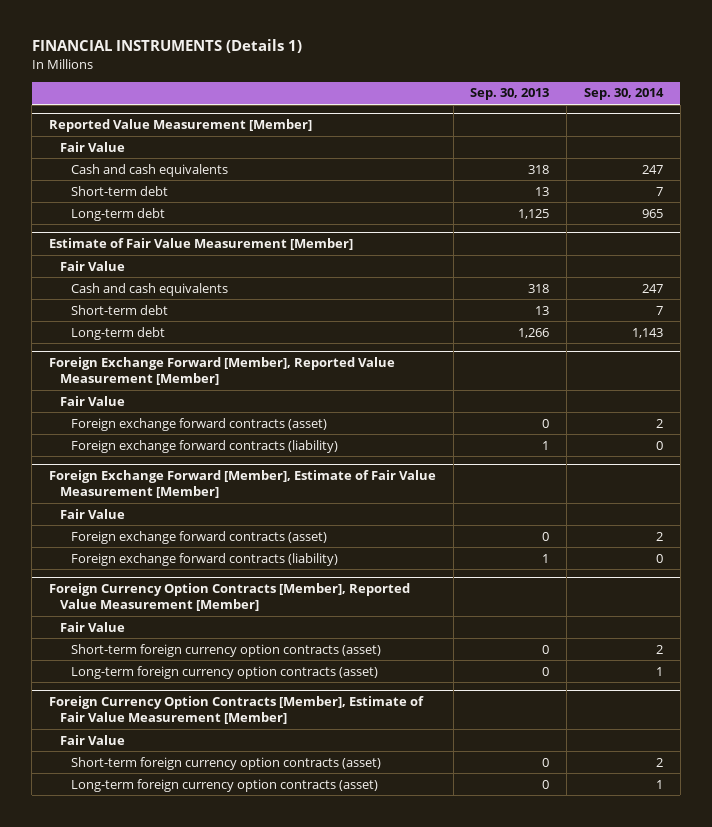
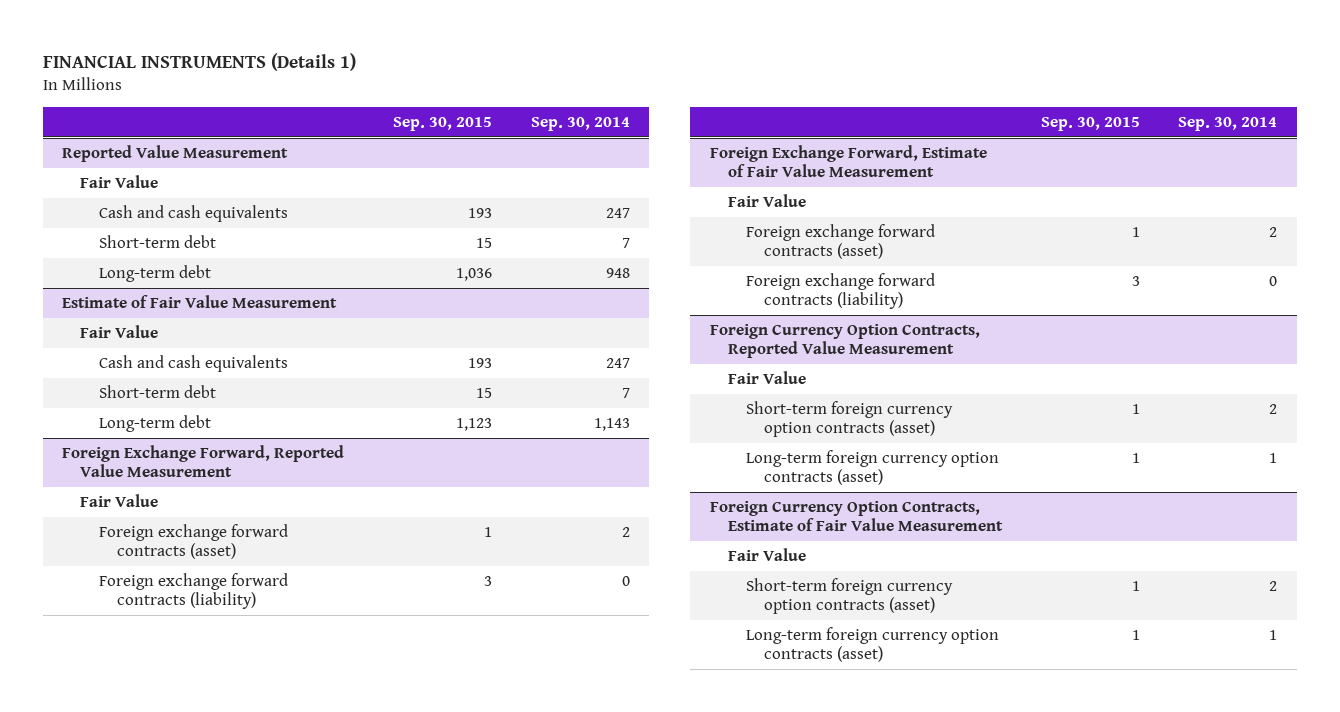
- | Sep. 30, 2013 | Sep. 30, 2014
+ | Sep. 30, 2015 | Sep. 30, 2014
- Reported Value Measurement [Member]
+ Reported Value Measurement
- Long-term debt | 1,125 | 965
- Estimate of Fair Value Measurement [Member]
+ Long-term debt | 1,036 | 948
+ Estimate of Fair Value Measurement
- Foreign Exchange Forward [Member], Reported Value Measurement [Member]
+ Foreign Exchange Forward, Reported Value Measurement
- Foreign Exchange Forward [Member], Estimate of Fair Value Measurement [Member]
+ Foreign Exchange Forward, Estimate of Fair Value Measurement
- Foreign Currency Option Contracts [Member], Reported Value Measurement [Member]
+ Foreign Currency Option Contracts, Reported Value Measurement
- Foreign Currency Option Contracts [Member], Estimate of Fair Value Measurement [Member]
+ Foreign Currency Option Contracts, Estimate of Fair Value Measurement

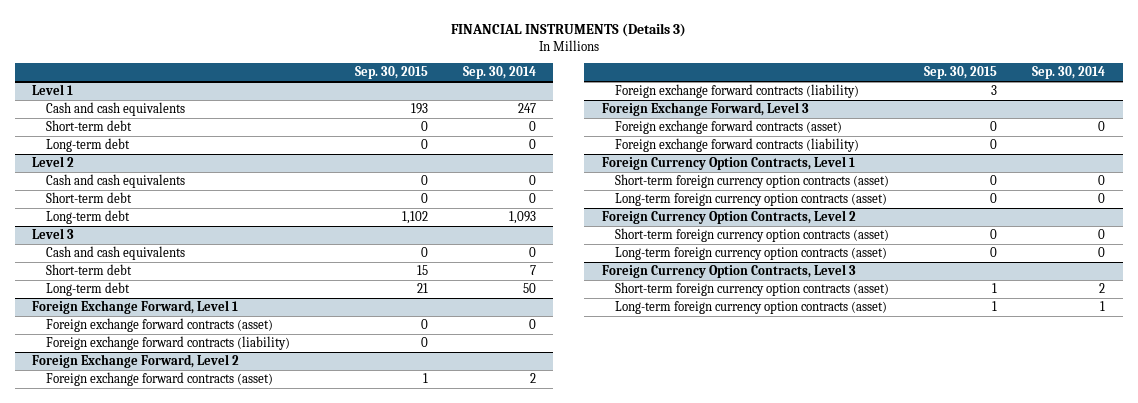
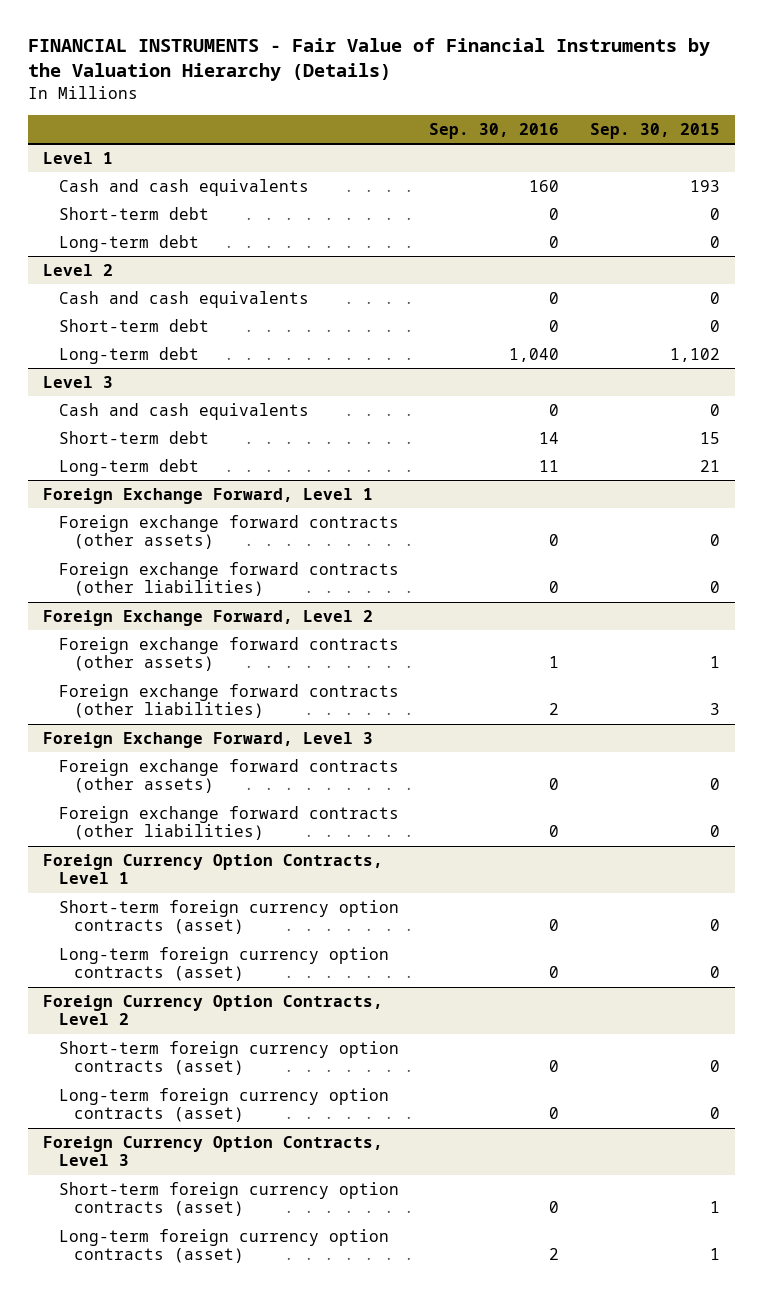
- FINANCIAL INSTRUMENTS (Details 3)
+ FINANCIAL INSTRUMENTS - Fair Value of Financial Instruments by the Valuation Hierarchy (Details)
- | Sep. 30, 2015 | Sep. 30, 2014
+ | Sep. 30, 2016 | Sep. 30, 2015
@ Foreign Exchange Forward, Level 1
- Foreign exchange forward contracts (asset) | 0 | 0
- Foreign exchange forward contracts (liability) | 0 |
+ Foreign exchange forward contracts (other assets) | 0 | 0
+ Foreign exchange forward contracts (other liabilities) | 0 | 0
@ Foreign Exchange Forward, Level 2
- Foreign exchange forward contracts (asset) | 1 | 2
- Foreign exchange forward contracts (liability) | 3 |
+ Foreign exchange forward contracts (other assets) | 1 | 1
+ Foreign exchange forward contracts (other liabilities) | 2 | 3
@ Foreign Exchange Forward, Level 3
- Foreign exchange forward contracts (asset) | 0 | 0
- Foreign exchange forward contracts (liability) | 0 |
+ Foreign exchange forward contracts (other assets) | 0 | 0
+ Foreign exchange forward contracts (other liabilities) | 0 | 0

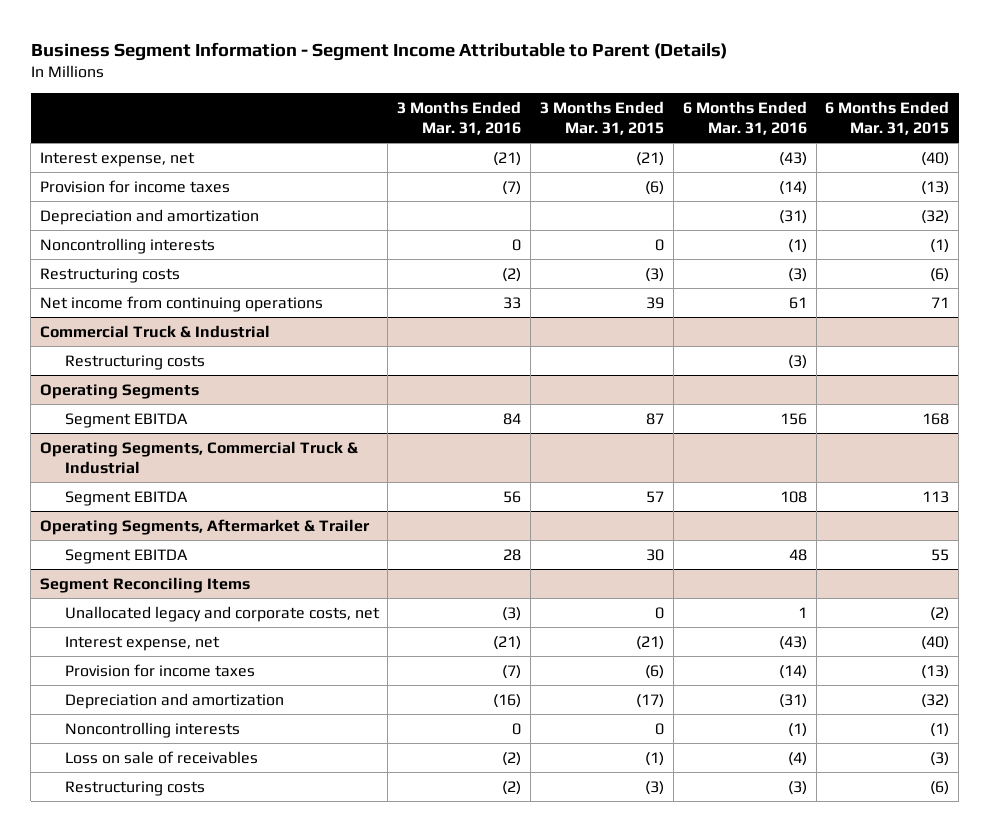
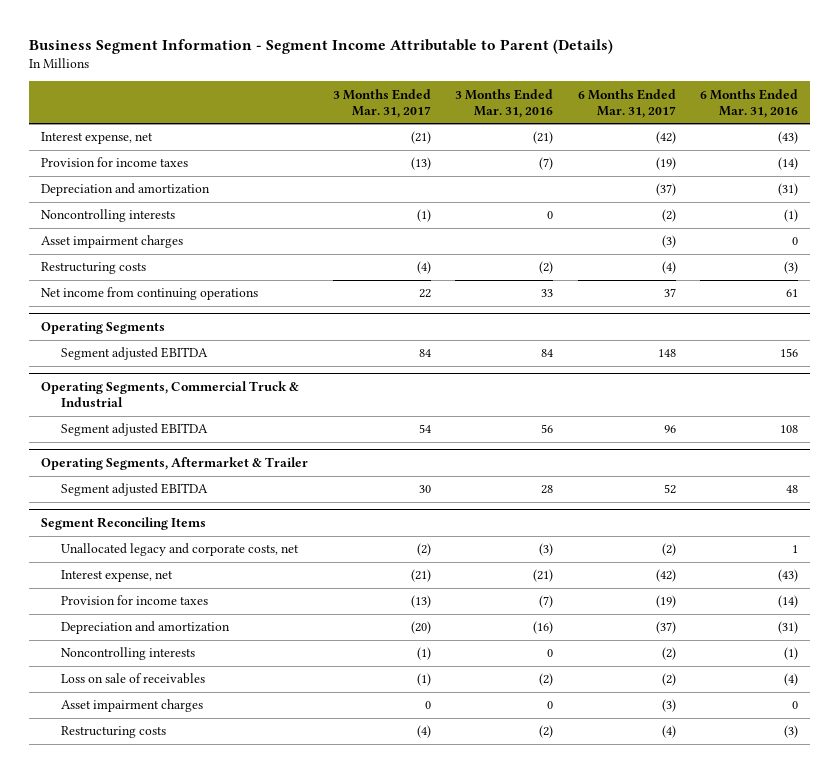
- | 3 Months Ended Mar. 31, 2016 | 3 Months Ended Mar. 31, 2015 | 6 Months Ended Mar. 31, 2016 | 6 Months Ended Mar. 31, 2015
+ | 3 Months Ended Mar. 31, 2017 | 3 Months Ended Mar. 31, 2016 | 6 Months Ended Mar. 31, 2017 | 6 Months Ended Mar. 31, 2016
+ Asset impairment charges | | | (3) | 0
- Commercial Truck & Industrial
- Restructuring costs | | | (3) |
@ Operating Segments
- Segment EBITDA | 84 | 87 | 156 | 168
+ Segment adjusted EBITDA | 84 | 84 | 148 | 156
@ Operating Segments, Commercial Truck & Industrial
- Segment EBITDA | 56 | 57 | 108 | 113
+ Segment adjusted EBITDA | 54 | 56 | 96 | 108
@ Operating Segments, Aftermarket & Trailer
- Segment EBITDA | 28 | 30 | 48 | 55
+ Segment adjusted EBITDA | 30 | 28 | 52 | 48
@ Segment Reconciling Items
+ Asset impairment charges | 0 | 0 | (3) | 0

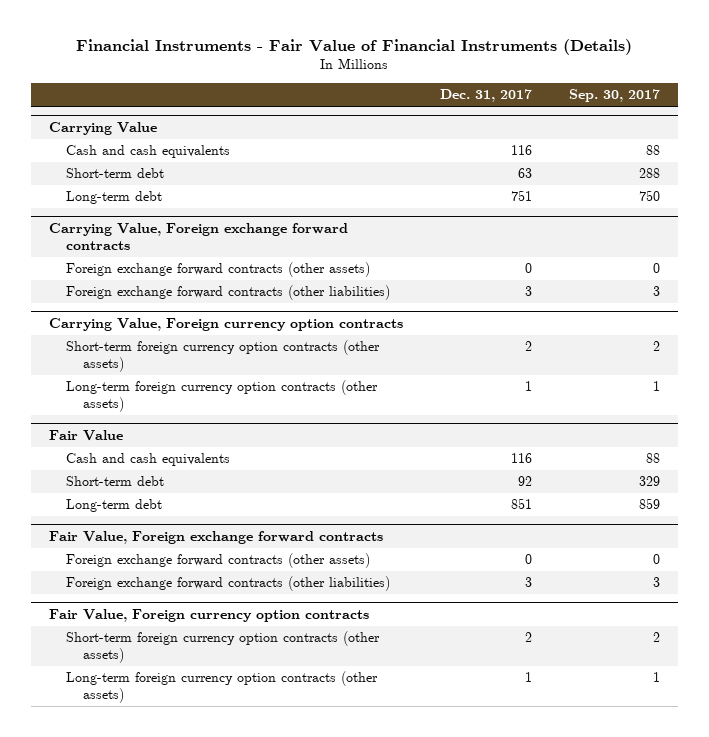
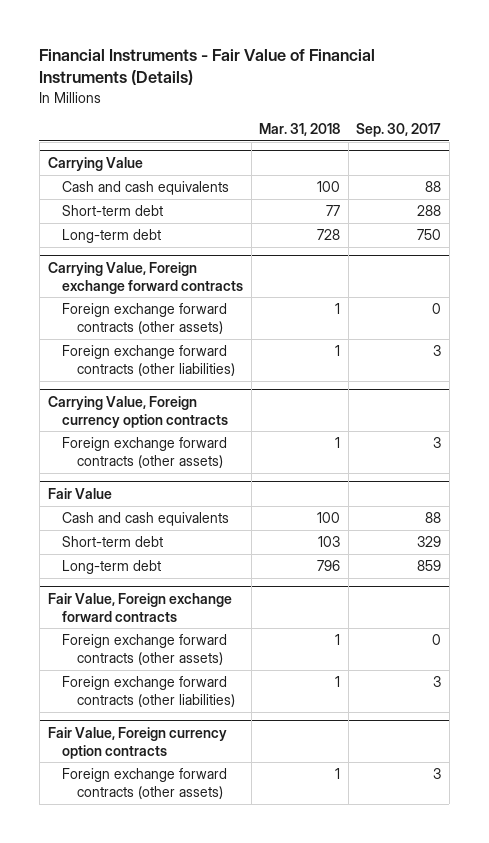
- | Dec. 31, 2017 | Sep. 30, 2017
+ | Mar. 31, 2018 | Sep. 30, 2017
@ Carrying Value, Foreign currency option contracts
- Short-term foreign currency option contracts (other assets) | 2 | 2
- Long-term foreign currency option contracts (other assets) | 1 | 1
+ Foreign exchange forward contracts (other assets) | 1 | 3
@ Fair Value, Foreign currency option contracts
- Short-term foreign currency option contracts (other assets) | 2 | 2
- Long-term foreign currency option contracts (other assets) | 1 | 1
+ Foreign exchange forward contracts (other assets) | 1 | 3

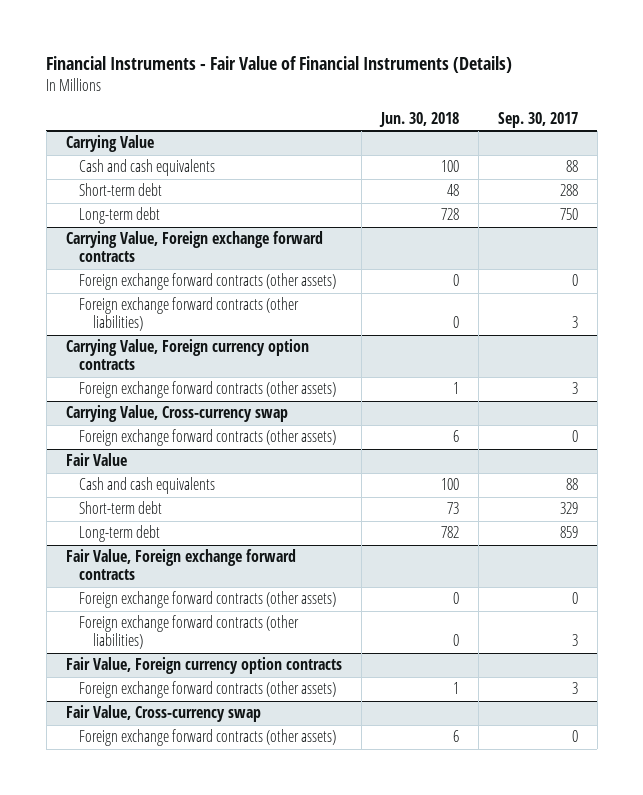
- | Mar. 31, 2018 | Sep. 30, 2017
+ | Jun. 30, 2018 | Sep. 30, 2017
+ Carrying Value, Cross-currency swap
+ Foreign exchange forward contracts (other assets) | 6 | 0
+ Fair Value, Cross-currency swap
+ Foreign exchange forward contracts (other assets) | 6 | 0

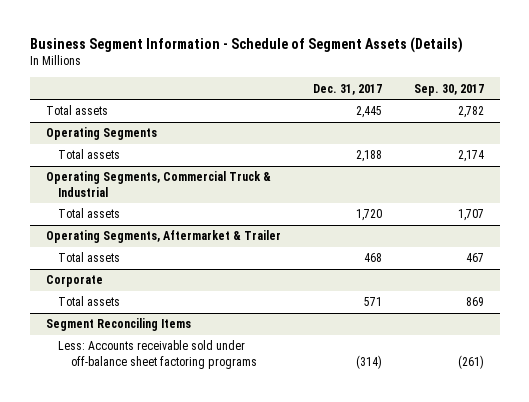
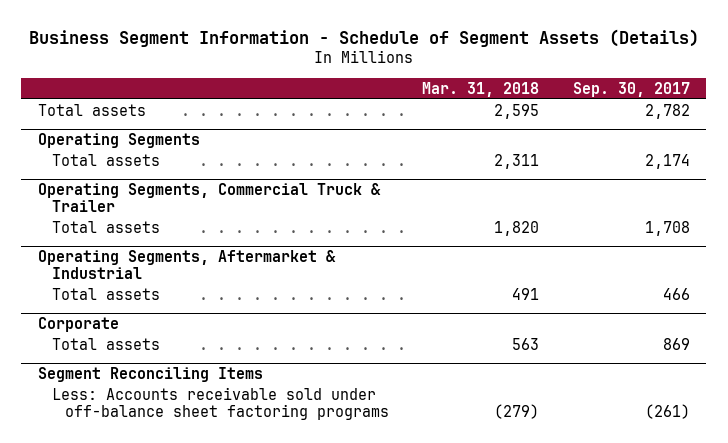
- | Dec. 31, 2017 | Sep. 30, 2017
+ | Mar. 31, 2018 | Sep. 30, 2017
- Operating Segments, Commercial Truck & Industrial
- Total assets | 1,720 | 1,707
- Operating Segments, Aftermarket & Trailer
- Total assets | 468 | 467
+ Operating Segments, Commercial Truck & Trailer
+ Total assets | 1,820 | 1,708
+ Operating Segments, Aftermarket & Industrial
+ Total assets | 491 | 466

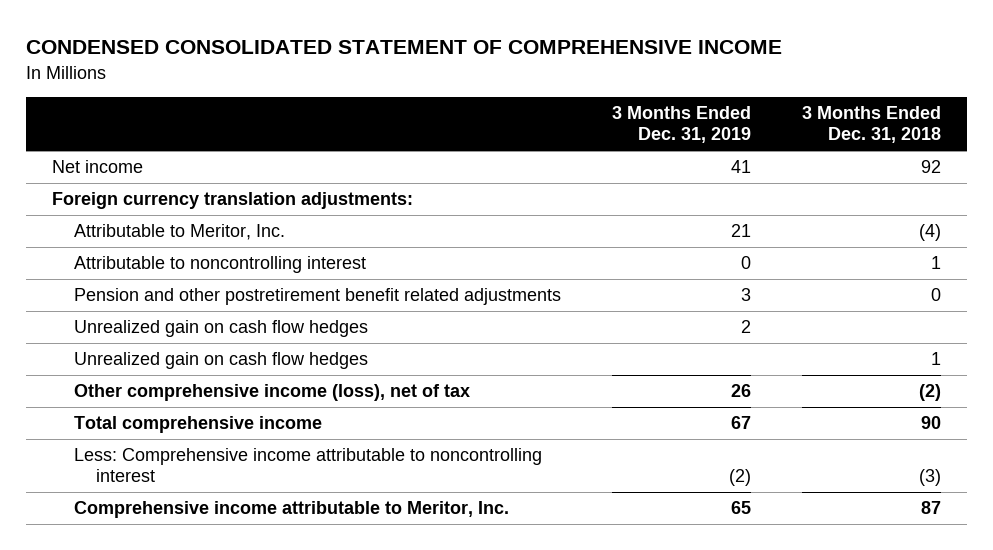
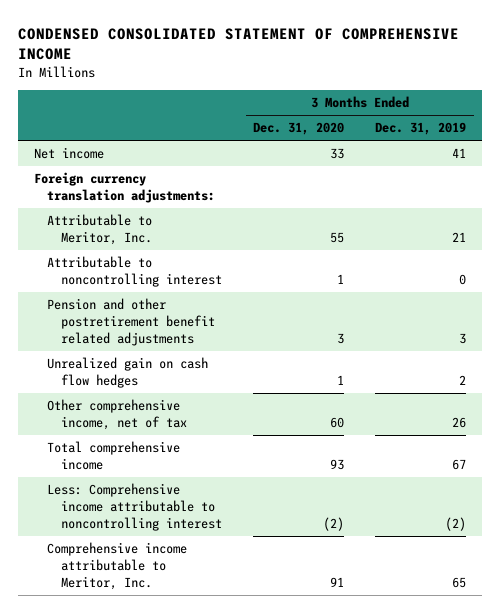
- | 3 Months Ended Dec. 31, 2019 | 3 Months Ended Dec. 31, 2018
+ | 3 Months Ended Dec. 31, 2020 | 3 Months Ended Dec. 31, 2019
- Unrealized gain on cash flow hedges | | 1
- Other comprehensive income (loss), net of tax | 26 | (2)
+ Other comprehensive income, net of tax | 60 | 26

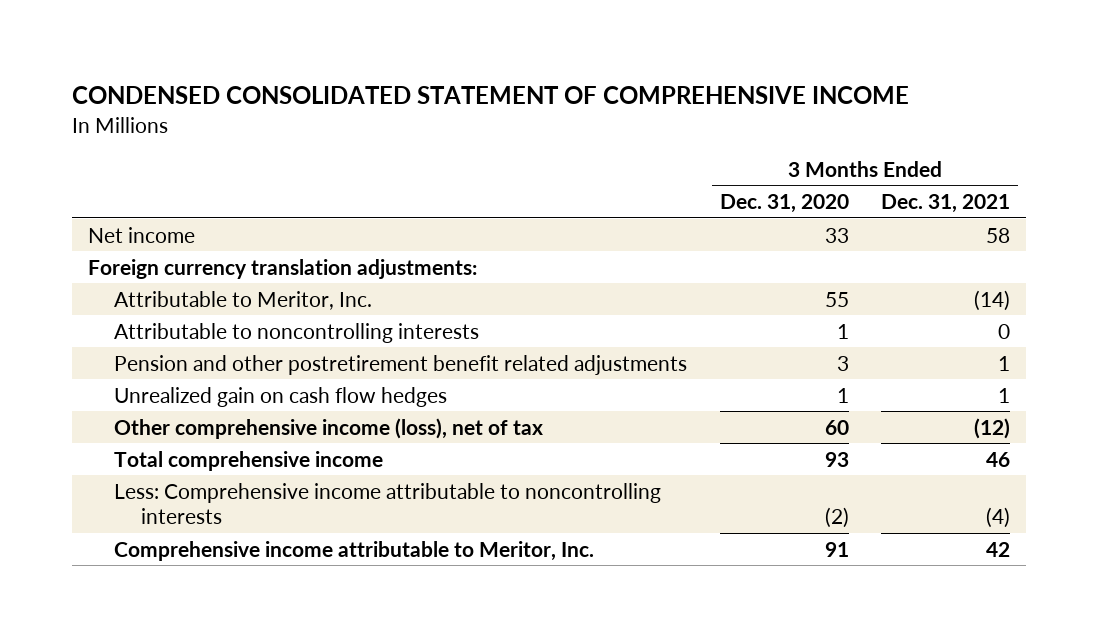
- | 3 Months Ended Dec. 31, 2020 | 3 Months Ended Dec. 31, 2019
+ | 3 Months Ended Dec. 31, 2020 | 3 Months Ended Dec. 31, 2021
- Attributable to noncontrolling interest | 1 | 0
+ Attributable to noncontrolling interests | 1 | 0
- Other comprehensive income, net of tax | 60 | 26
+ Other comprehensive income (loss), net of tax | 60 | (12)
- Less: Comprehensive income attributable to noncontrolling interest | (2) | (2)
+ Less: Comprehensive income attributable to noncontrolling interests | (2) | (4)

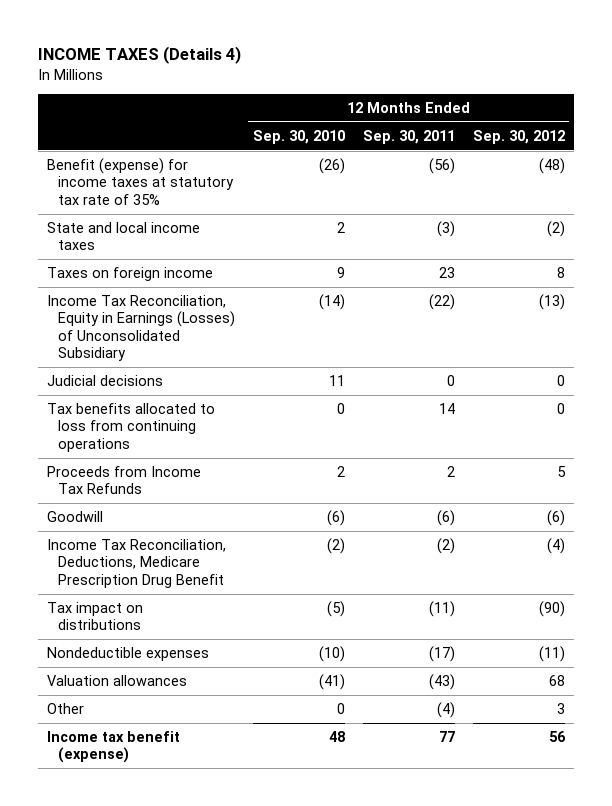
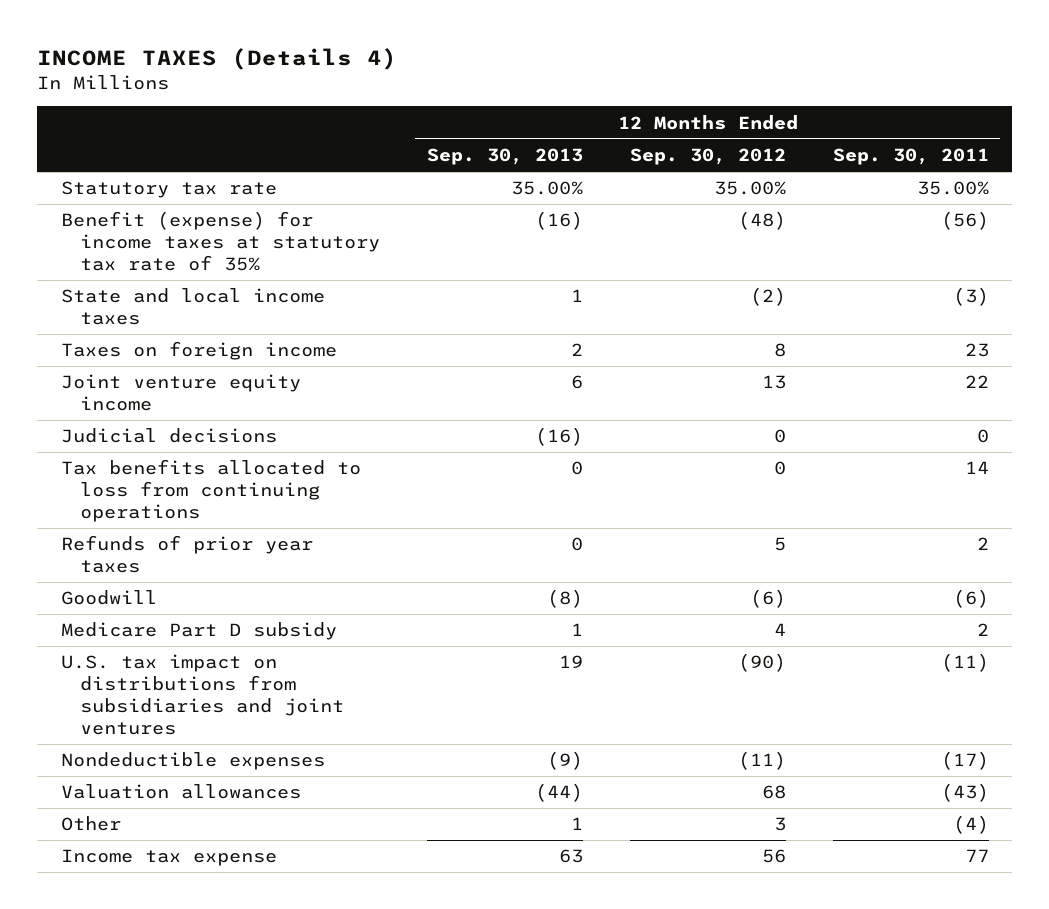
- | 12 Months Ended Sep. 30, 2010 | 12 Months Ended Sep. 30, 2011 | 12 Months Ended Sep. 30, 2012
+ | 12 Months Ended Sep. 30, 2013 | 12 Months Ended Sep. 30, 2012 | 12 Months Ended Sep. 30, 2011
+ Statutory tax rate | 35.00% | 35.00% | 35.00%
- Income Tax Reconciliation, Equity in Earnings (Losses) of Unconsolidated Subsidiary | (14) | (22) | (13)
+ Joint venture equity income | 6 | 13 | 22
- Proceeds from Income Tax Refunds | 2 | 2 | 5
+ Refunds of prior year taxes | 0 | 5 | 2
- Income Tax Reconciliation, Deductions, Medicare Prescription Drug Benefit | (2) | (2) | (4)
- Tax impact on distributions | (5) | (11) | (90)
+ Medicare Part D subsidy | 1 | 4 | 2
+ U.S. tax impact on distributions from subsidiaries and joint ventures | 19 | (90) | (11)
- Income tax benefit (expense) | 48 | 77 | 56
+ Income tax expense | 63 | 56 | 77

